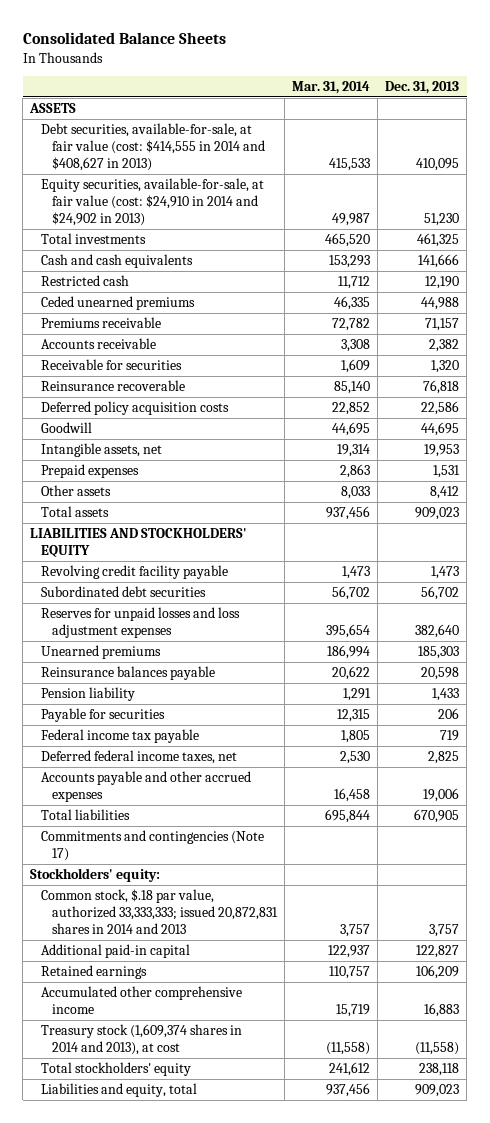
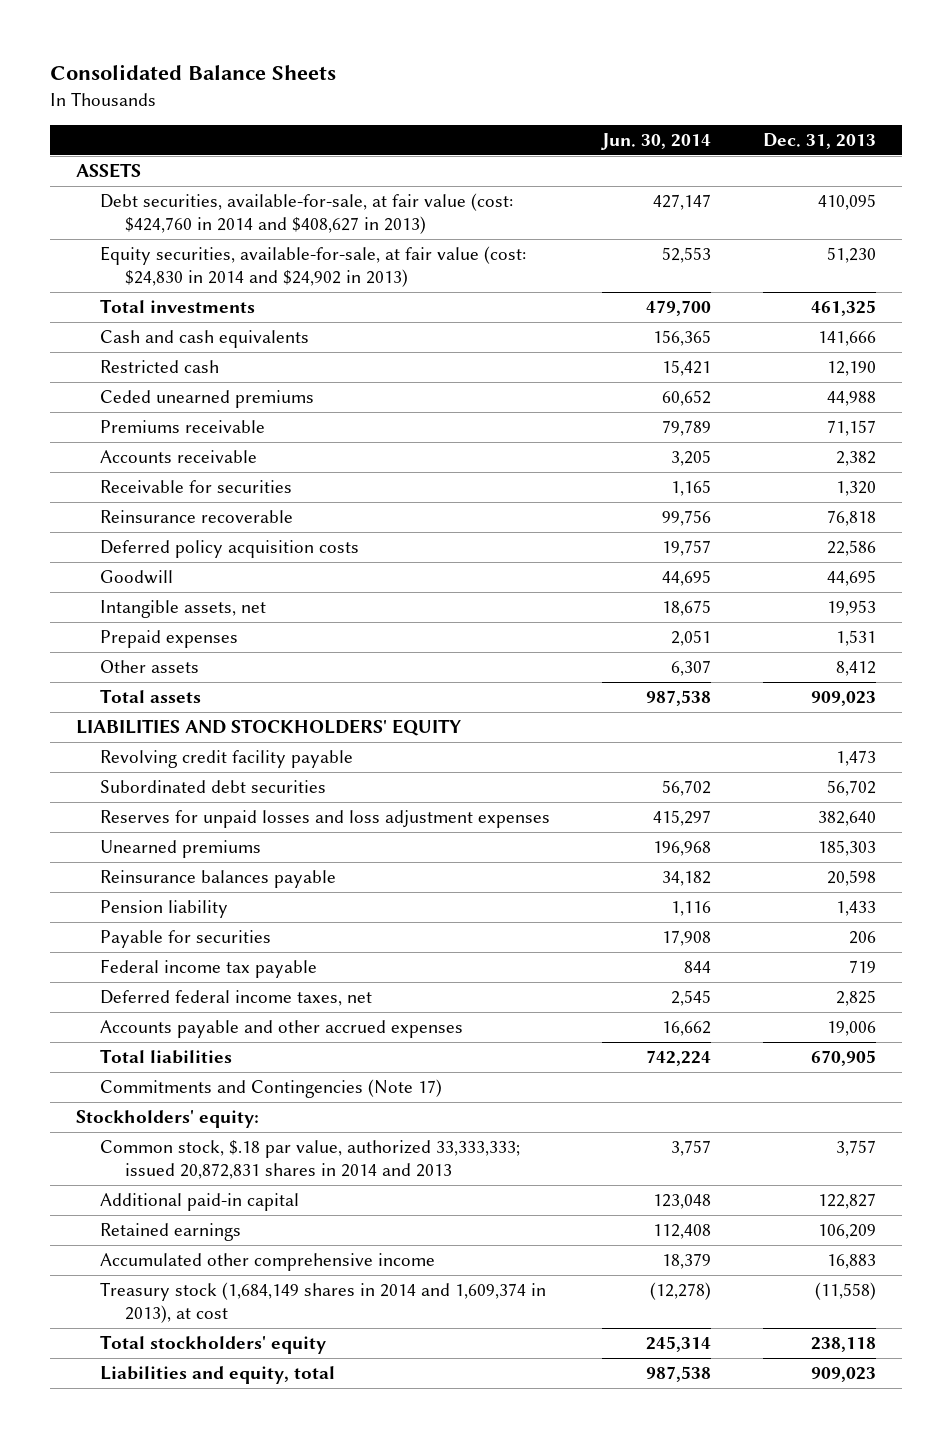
- | Mar. 31, 2014 | Dec. 31, 2013
+ | Jun. 30, 2014 | Dec. 31, 2013
- Debt securities, available-for-sale, at fair value (cost: $414,555 in 2014 and $408,627 in 2013) | 415,533 | 410,095
- Equity securities, available-for-sale, at fair value (cost: $24,910 in 2014 and $24,902 in 2013) | 49,987 | 51,230
+ Debt securities, available-for-sale, at fair value (cost: $424,760 in 2014 and $408,627 in 2013) | 427,147 | 410,095
+ Equity securities, available-for-sale, at fair value (cost: $24,830 in 2014 and $24,902 in 2013) | 52,553 | 51,230
- Commitments and contingencies (Note 17)
+ Commitments and Contingencies (Note 17)
- Treasury stock (1,609,374 shares in 2014 and 2013), at cost | (11,558) | (11,558)
+ Treasury stock (1,684,149 shares in 2014 and 1,609,374 in 2013), at cost | (12,278) | (11,558)

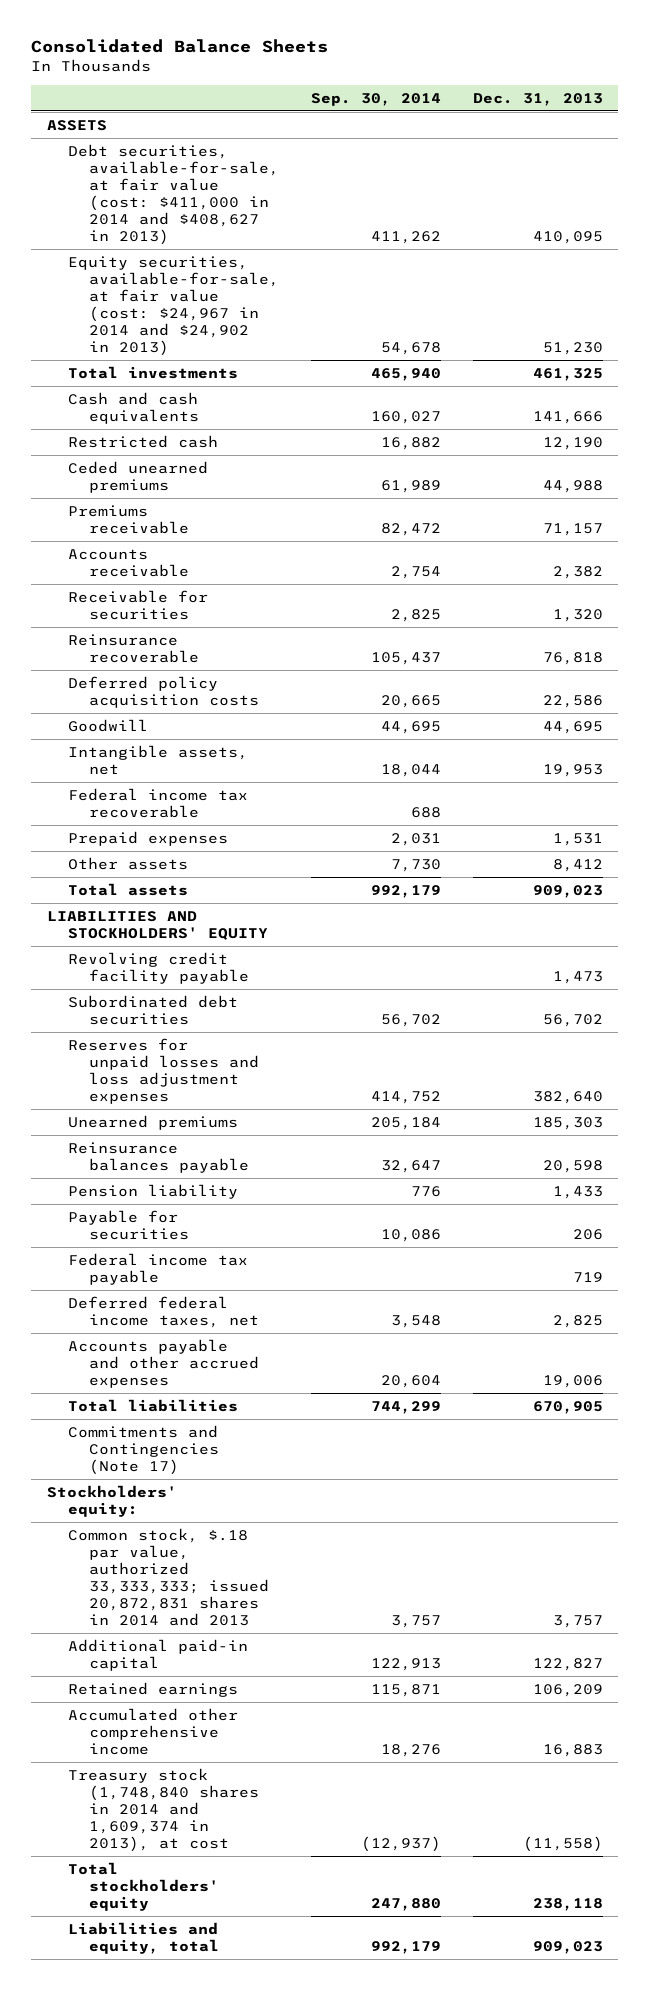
- | Jun. 30, 2014 | Dec. 31, 2013
+ | Sep. 30, 2014 | Dec. 31, 2013
- Debt securities, available-for-sale, at fair value (cost: $424,760 in 2014 and $408,627 in 2013) | 427,147 | 410,095
- Equity securities, available-for-sale, at fair value (cost: $24,830 in 2014 and $24,902 in 2013) | 52,553 | 51,230
+ Debt securities, available-for-sale, at fair value (cost: $411,000 in 2014 and $408,627 in 2013) | 411,262 | 410,095
+ Equity securities, available-for-sale, at fair value (cost: $24,967 in 2014 and $24,902 in 2013) | 54,678 | 51,230
+ Federal income tax recoverable | 688 |
- Treasury stock (1,684,149 shares in 2014 and 1,609,374 in 2013), at cost | (12,278) | (11,558)
+ Treasury stock (1,748,840 shares in 2014 and 1,609,374 in 2013), at cost | (12,937) | (11,558)

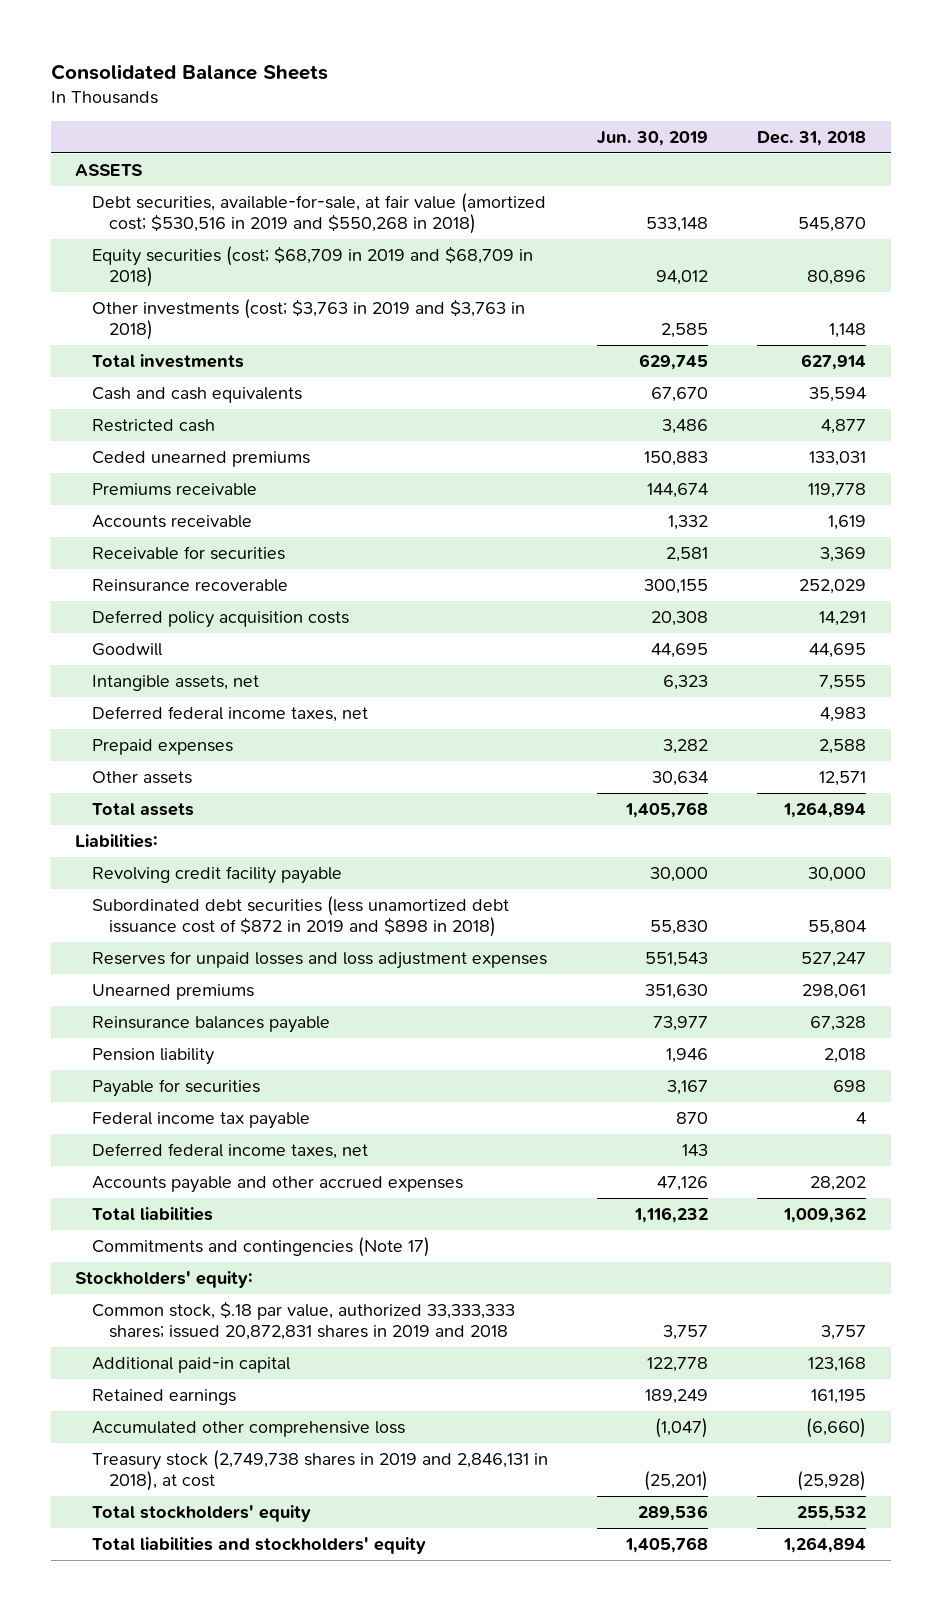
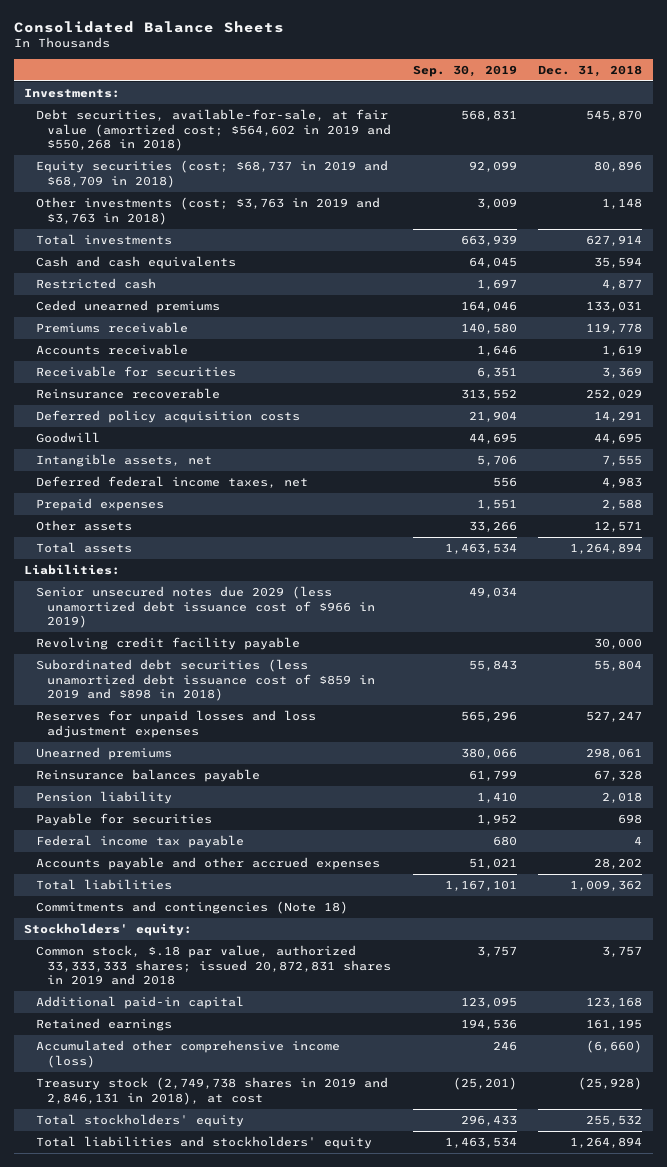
- | Jun. 30, 2019 | Dec. 31, 2018
+ | Sep. 30, 2019 | Dec. 31, 2018
- ASSETS
- Debt securities, available-for-sale, at fair value (amortized cost; $530,516 in 2019 and $550,268 in 2018) | 533,148 | 545,870
- Equity securities (cost; $68,709 in 2019 and $68,709 in 2018) | 94,012 | 80,896
+ Investments:
+ Debt securities, available-for-sale, at fair value (amortized cost; $564,602 in 2019 and $550,268 in 2018) | 568,831 | 545,870
+ Equity securities (cost; $68,737 in 2019 and $68,709 in 2018) | 92,099 | 80,896
+ Senior unsecured notes due 2029 (less unamortized debt issuance cost of $966 in 2019) | 49,034 |
- Subordinated debt securities (less unamortized debt issuance cost of $872 in 2019 and $898 in 2018) | 55,830 | 55,804
+ Subordinated debt securities (less unamortized debt issuance cost of $859 in 2019 and $898 in 2018) | 55,843 | 55,804
- Deferred federal income taxes, net | 143 |
- Commitments and contingencies (Note 17)
+ Commitments and contingencies (Note 18)
- Accumulated other comprehensive loss | (1,047) | (6,660)
+ Accumulated other comprehensive income (loss) | 246 | (6,660)

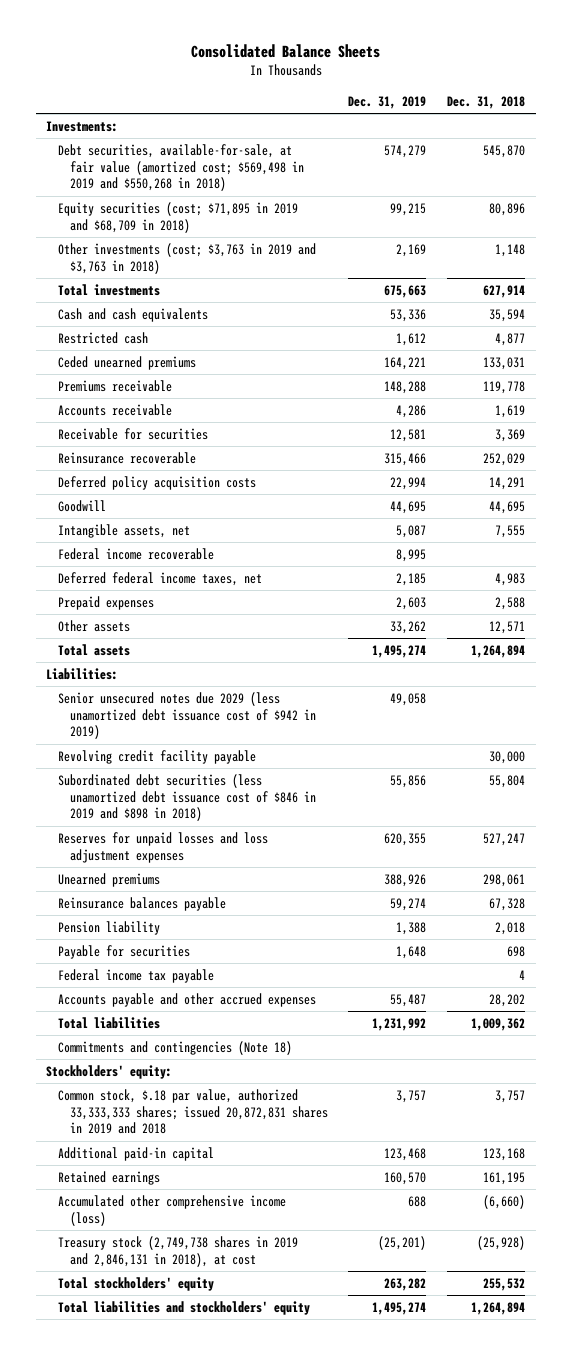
- | Sep. 30, 2019 | Dec. 31, 2018
+ | Dec. 31, 2019 | Dec. 31, 2018
- Debt securities, available-for-sale, at fair value (amortized cost; $564,602 in 2019 and $550,268 in 2018) | 568,831 | 545,870
- Equity securities (cost; $68,737 in 2019 and $68,709 in 2018) | 92,099 | 80,896
+ Debt securities, available-for-sale, at fair value (amortized cost; $569,498 in 2019 and $550,268 in 2018) | 574,279 | 545,870
+ Equity securities (cost; $71,895 in 2019 and $68,709 in 2018) | 99,215 | 80,896
+ Federal income recoverable | 8,995 |
- Senior unsecured notes due 2029 (less unamortized debt issuance cost of $966 in 2019) | 49,034 |
+ Senior unsecured notes due 2029 (less unamortized debt issuance cost of $942 in 2019) | 49,058 |
- Subordinated debt securities (less unamortized debt issuance cost of $859 in 2019 and $898 in 2018) | 55,843 | 55,804
+ Subordinated debt securities (less unamortized debt issuance cost of $846 in 2019 and $898 in 2018) | 55,856 | 55,804

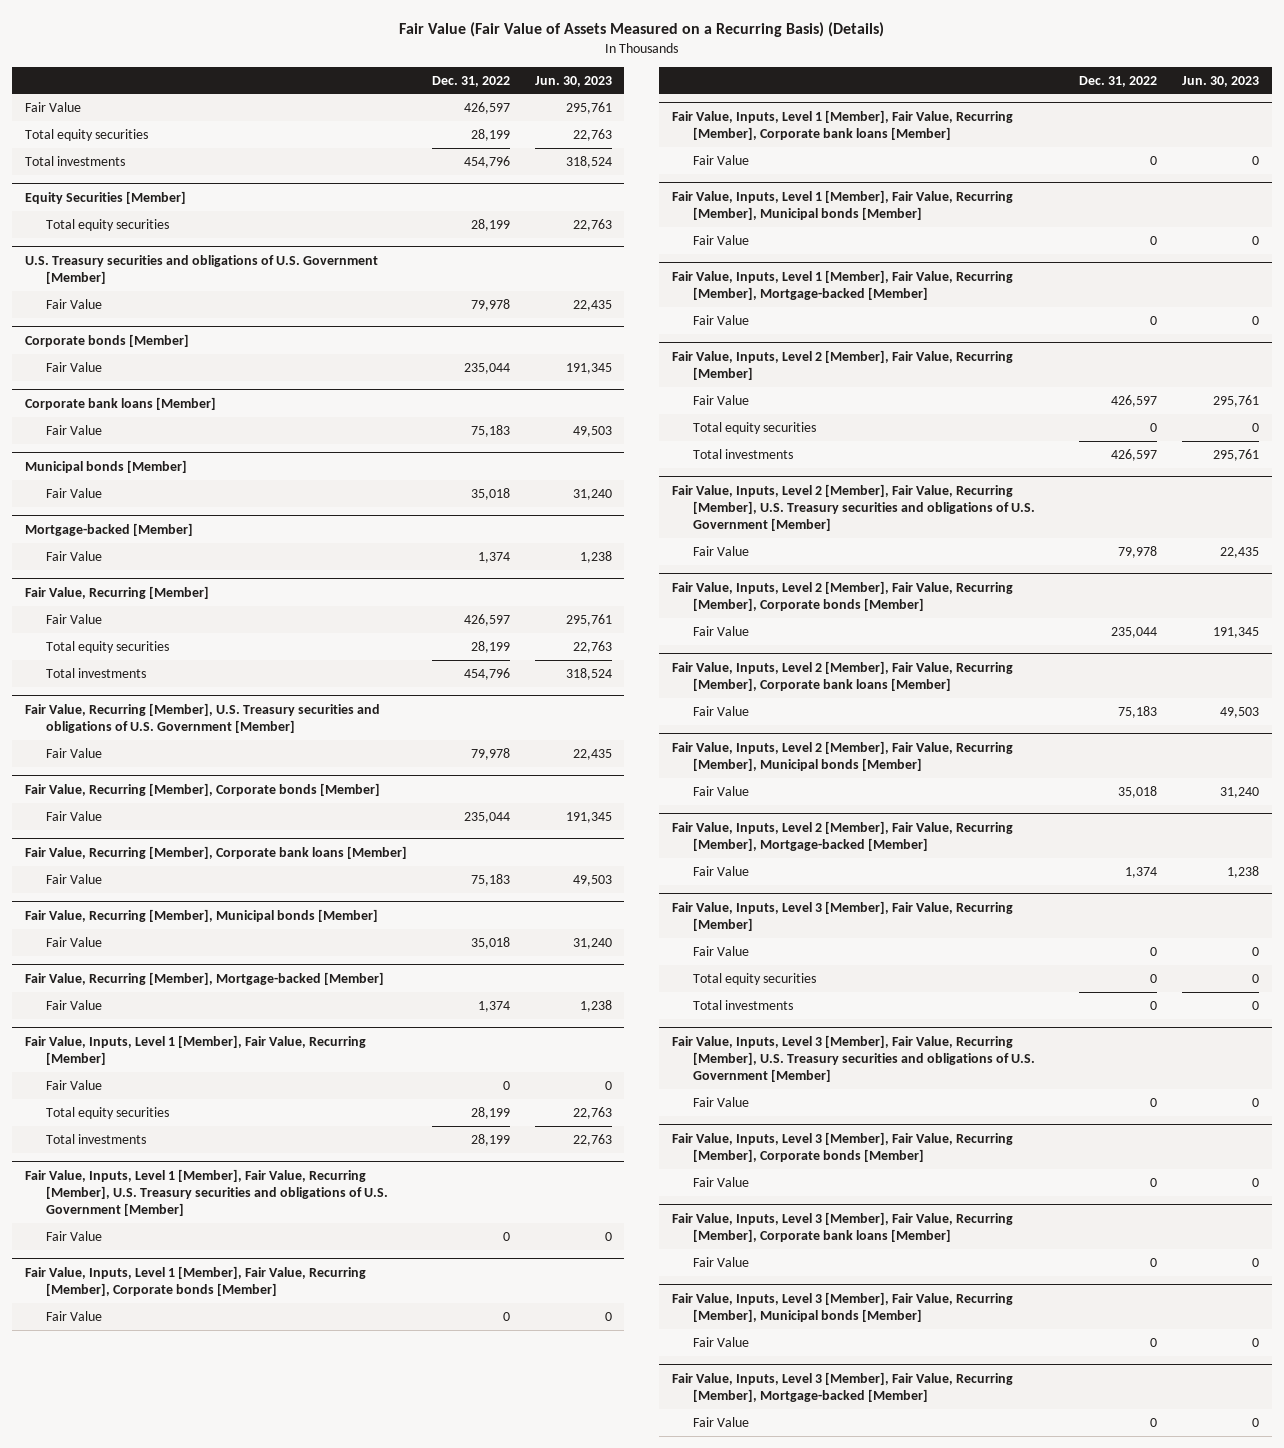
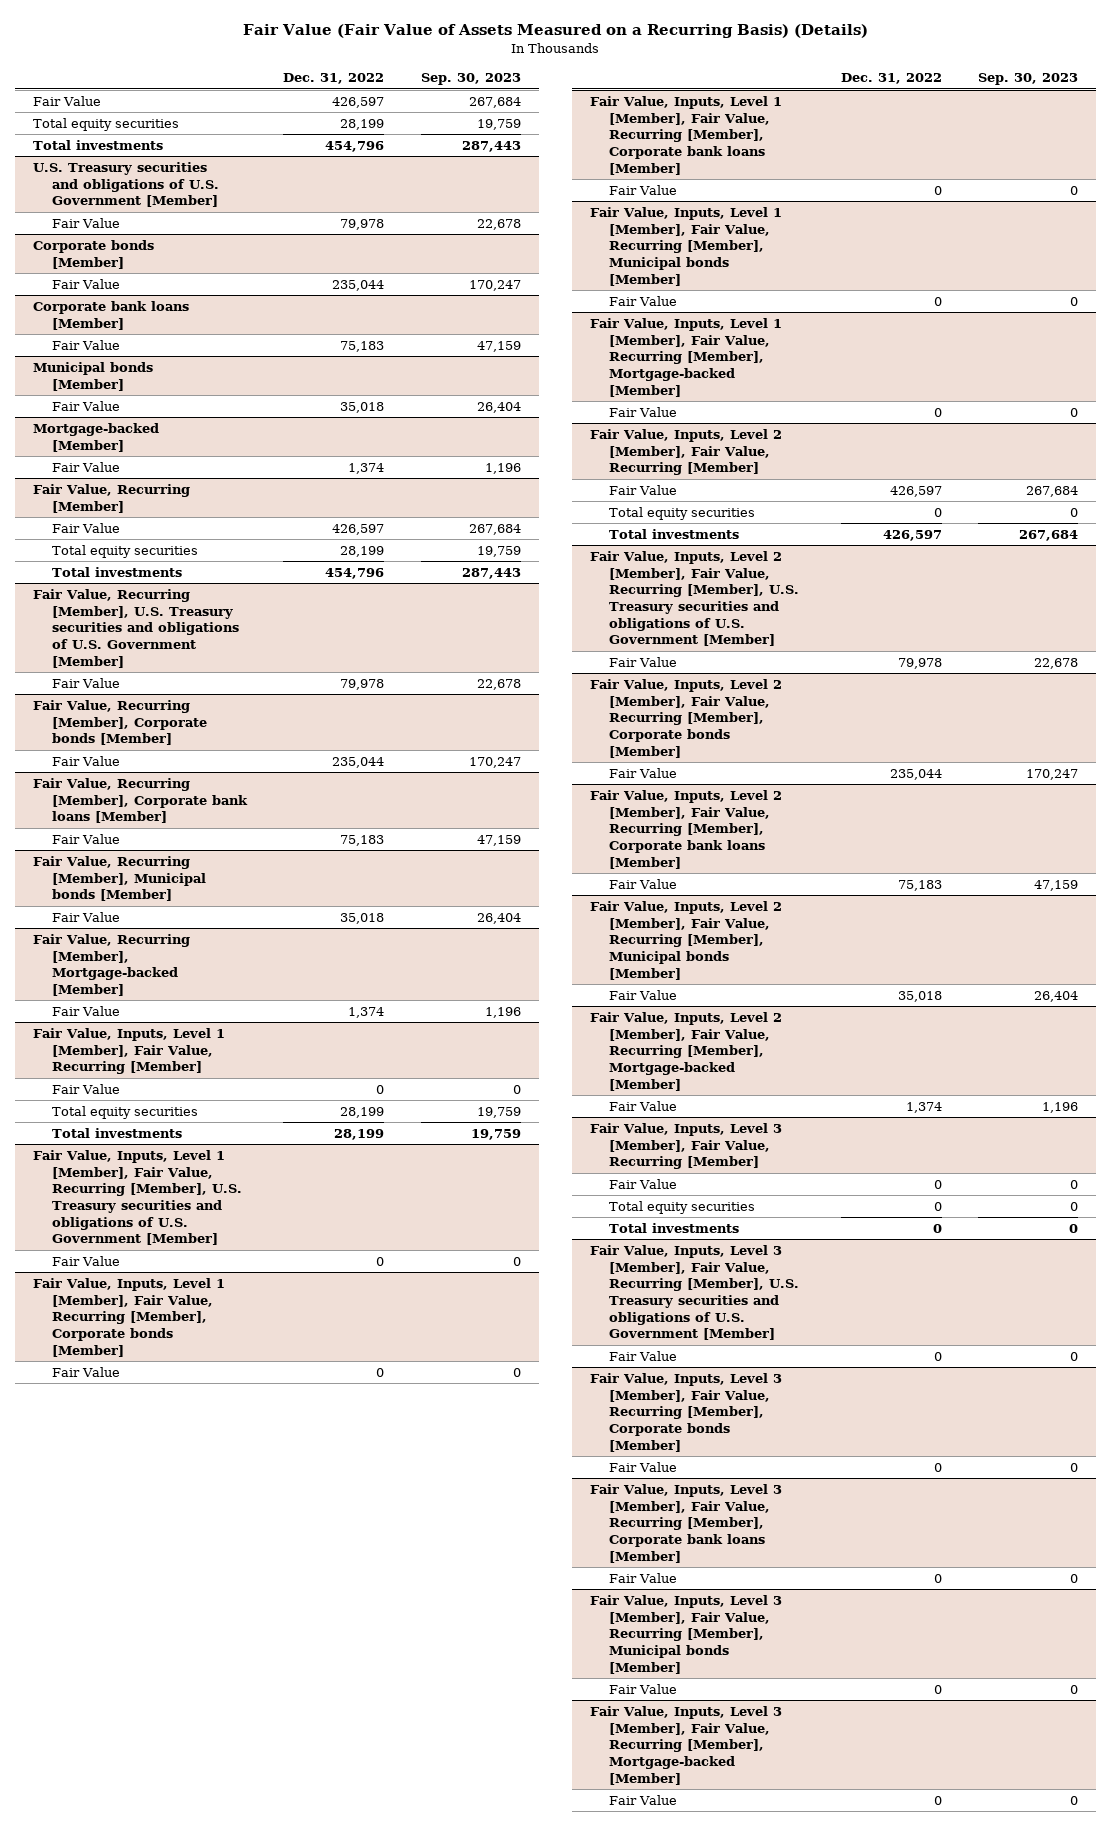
- | Dec. 31, 2022 | Jun. 30, 2023
+ | Dec. 31, 2022 | Sep. 30, 2023
- Equity Securities [Member]
- Total equity securities | 28,199 | 22,763

